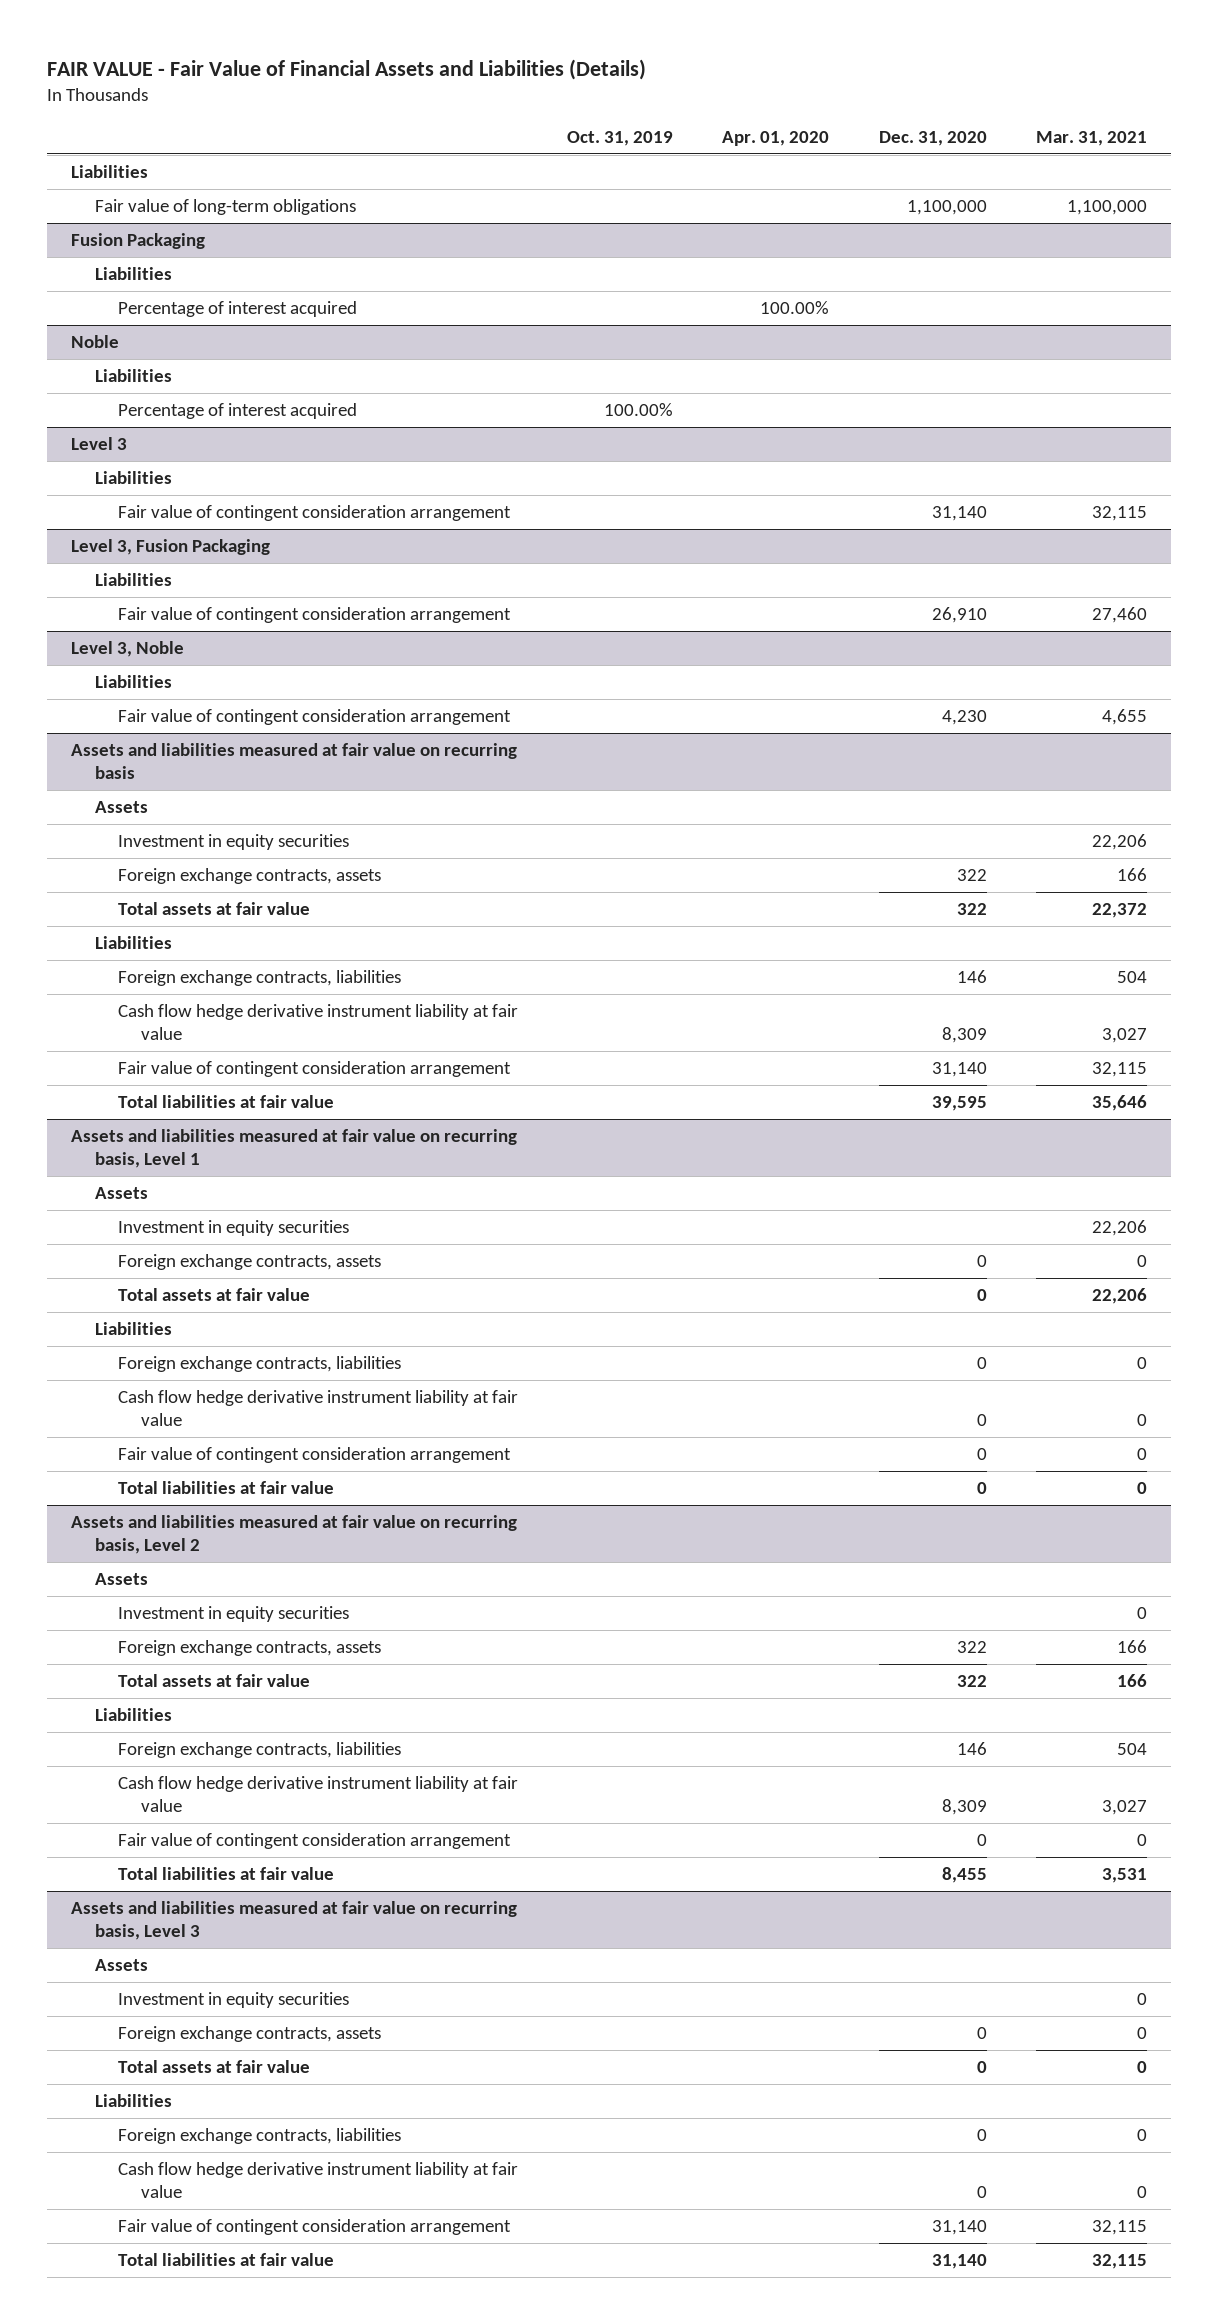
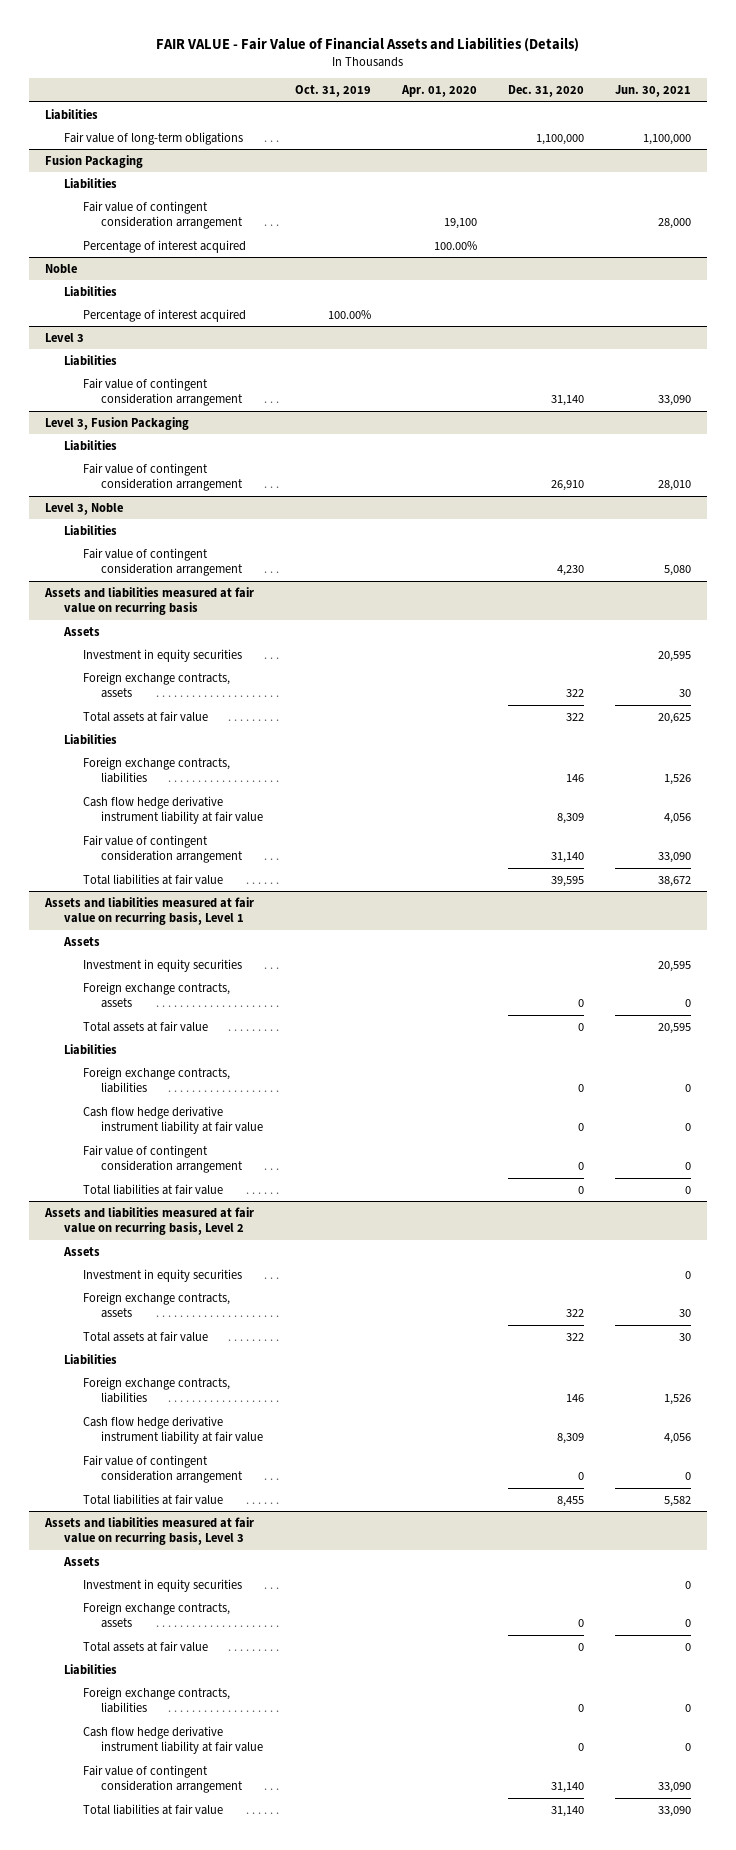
- | Oct. 31, 2019 | Apr. 01, 2020 | Dec. 31, 2020 | Mar. 31, 2021
+ | Oct. 31, 2019 | Apr. 01, 2020 | Dec. 31, 2020 | Jun. 30, 2021
@ Fusion Packaging
+ Fair value of contingent consideration arrangement | | 19,100 | | 28,000

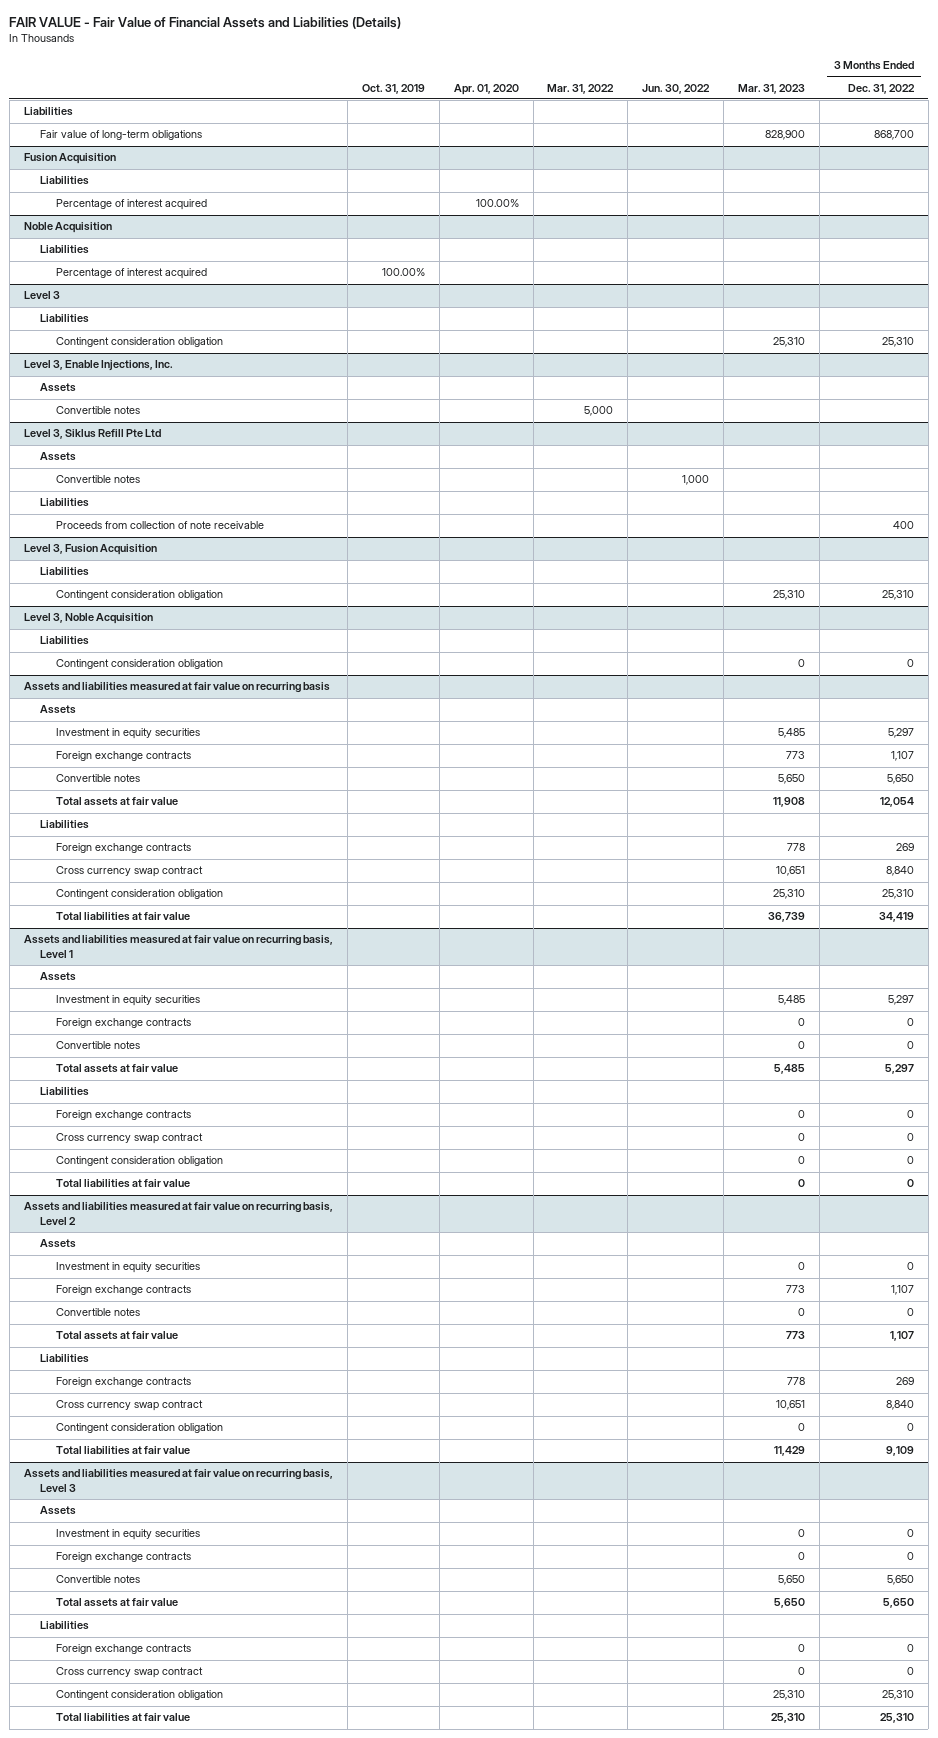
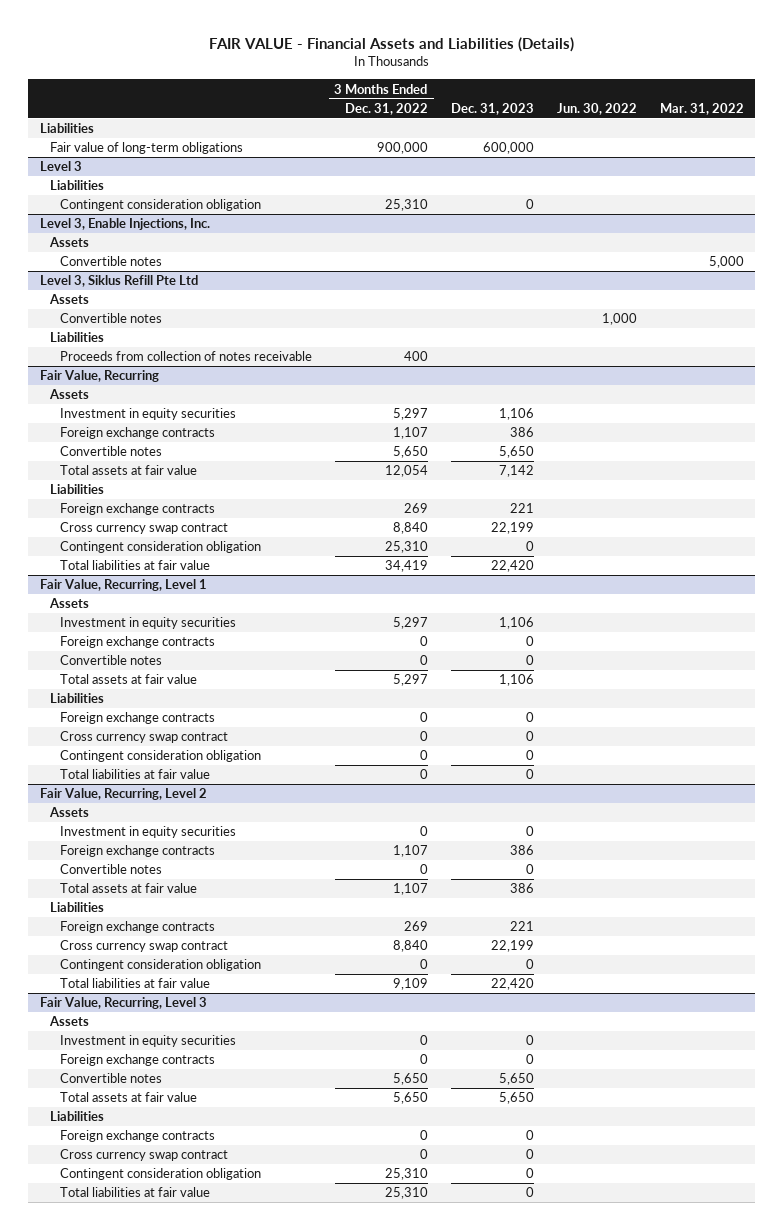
- FAIR VALUE - Fair Value of Financial Assets and Liabilities (Details)
+ FAIR VALUE - Financial Assets and Liabilities (Details)
- | Oct. 31, 2019 | Apr. 01, 2020 | Mar. 31, 2022 | Jun. 30, 2022 | Mar. 31, 2023 | 3 Months Ended Dec. 31, 2022
+ | 3 Months Ended Dec. 31, 2022 | Dec. 31, 2023 | Jun. 30, 2022 | Mar. 31, 2022
- Fair value of long-term obligations | | | | | 828,900 | 868,700
- Fusion Acquisition
- Liabilities
- Percentage of interest acquired | | 100.00% | | | |
- Noble Acquisition
- Liabilities
- Percentage of interest acquired | 100.00% | | | | |
+ Fair value of long-term obligations | 900,000 | 600,000 | |
@ Level 3, Siklus Refill Pte Ltd
- Proceeds from collection of note receivable | | | | | | 400
- Level 3, Fusion Acquisition
- Liabilities
- Contingent consideration obligation | | | | | 25,310 | 25,310
- Level 3, Noble Acquisition
- Liabilities
- Contingent consideration obligation | | | | | 0 | 0
- Assets and liabilities measured at fair value on recurring basis
@ Level 3, Siklus Refill Pte Ltd
+ Proceeds from collection of notes receivable | 400 | | |
+ Fair Value, Recurring
- Assets and liabilities measured at fair value on recurring basis, Level 1
+ Fair Value, Recurring, Level 1
- Assets and liabilities measured at fair value on recurring basis, Level 2
+ Fair Value, Recurring, Level 2
- Assets and liabilities measured at fair value on recurring basis, Level 3
+ Fair Value, Recurring, Level 3

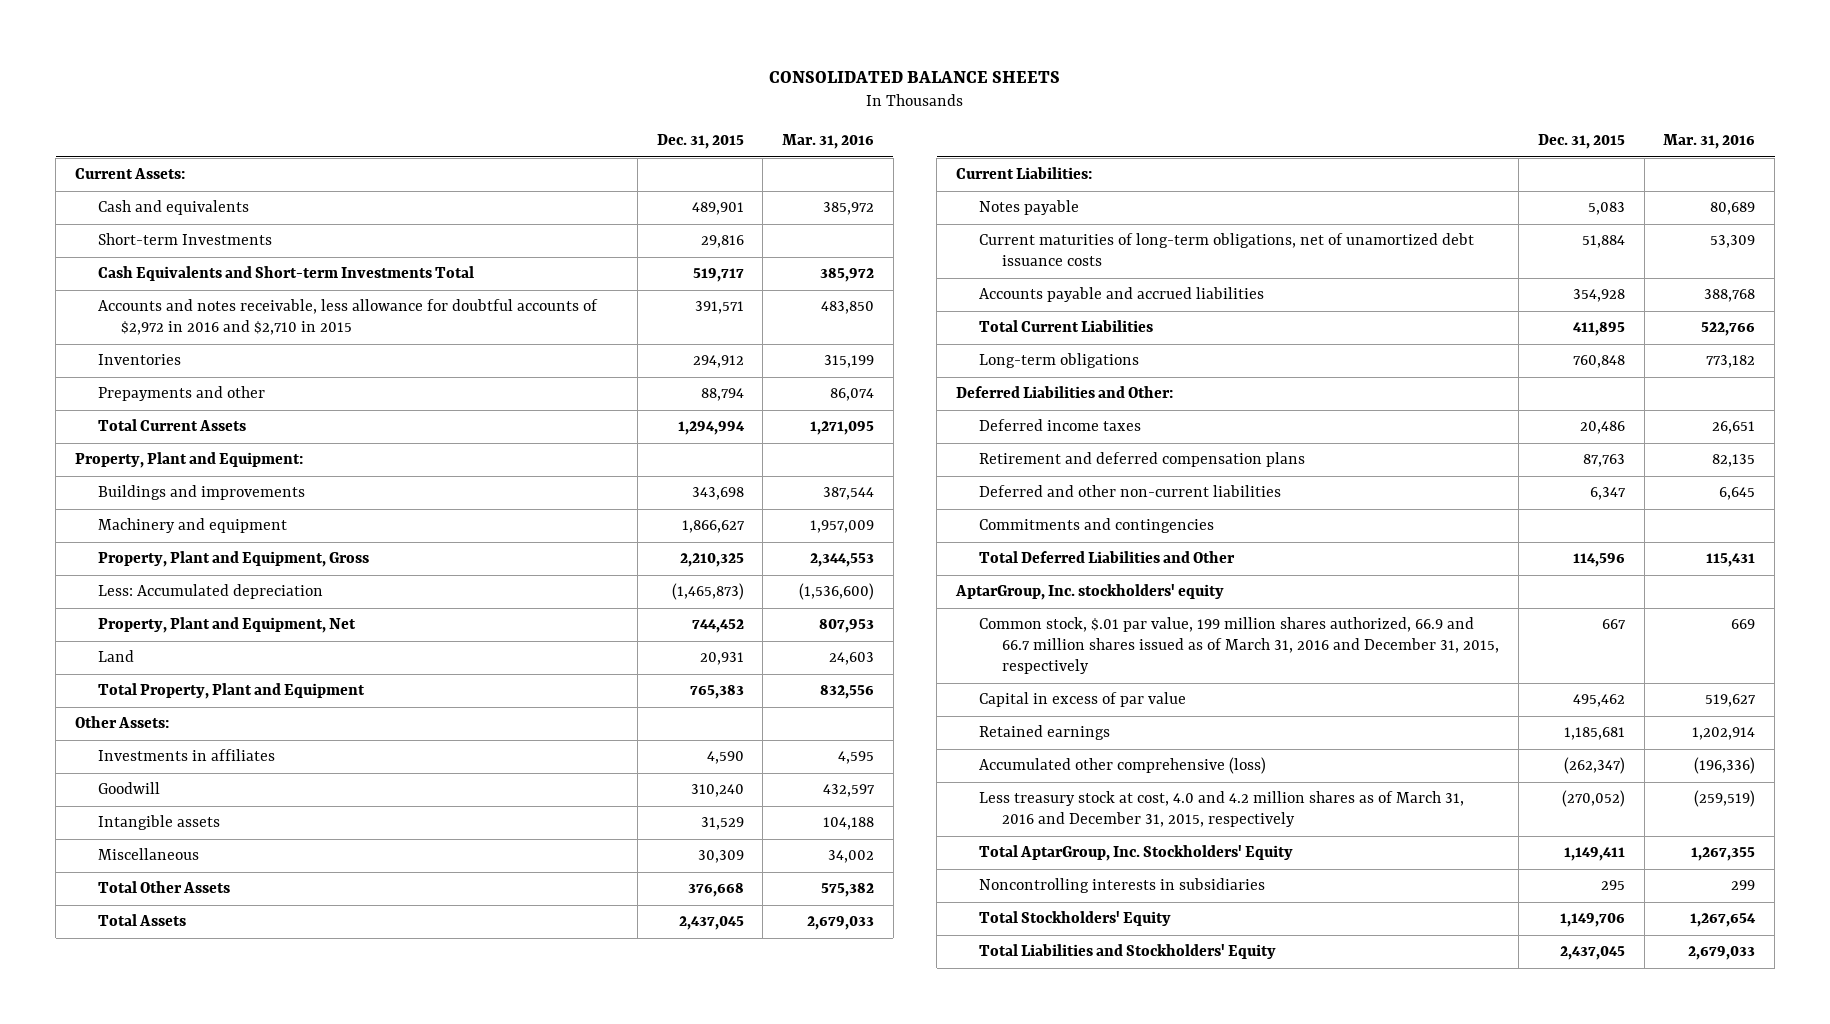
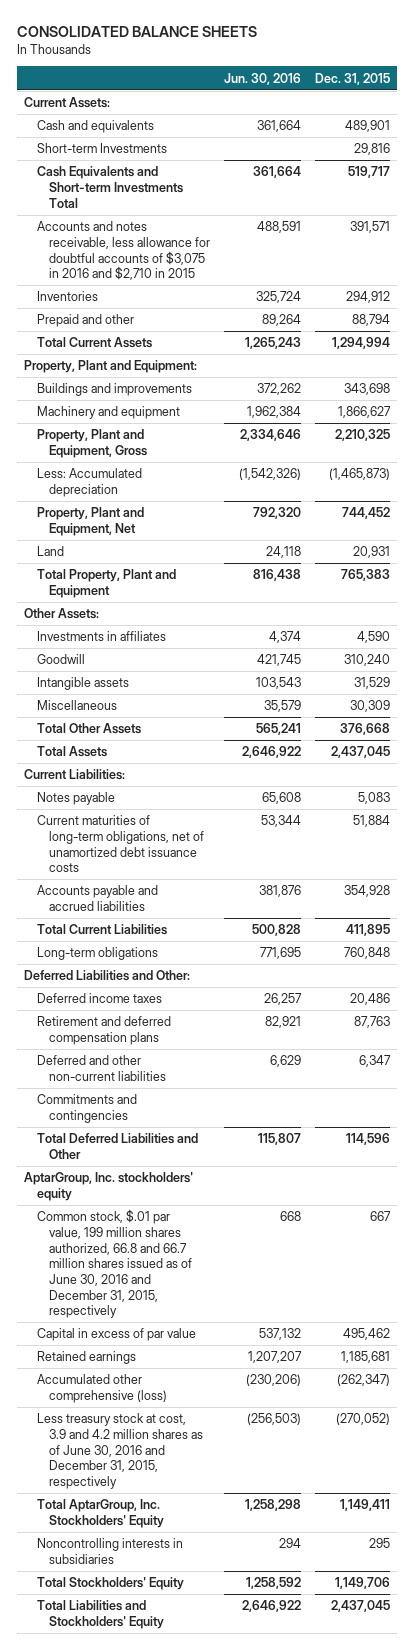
- | Dec. 31, 2015 | Mar. 31, 2016
+ | Jun. 30, 2016 | Dec. 31, 2015
- Accounts and notes receivable, less allowance for doubtful accounts of $2,972 in 2016 and $2,710 in 2015 | 391,571 | 483,850
+ Accounts and notes receivable, less allowance for doubtful accounts of $3,075 in 2016 and $2,710 in 2015 | 488,591 | 391,571
- Prepayments and other | 88,794 | 86,074
+ Prepaid and other | 89,264 | 88,794
- Common stock, $.01 par value, 199 million shares authorized, 66.9 and 66.7 million shares issued as of March 31, 2016 and December 31, 2015, respectively | 667 | 669
+ Common stock, $.01 par value, 199 million shares authorized, 66.8 and 66.7 million shares issued as of June 30, 2016 and December 31, 2015, respectively | 668 | 667
- Less treasury stock at cost, 4.0 and 4.2 million shares as of March 31, 2016 and December 31, 2015, respectively | (270,052) | (259,519)
+ Less treasury stock at cost, 3.9 and 4.2 million shares as of June 30, 2016 and December 31, 2015, respectively | (256,503) | (270,052)

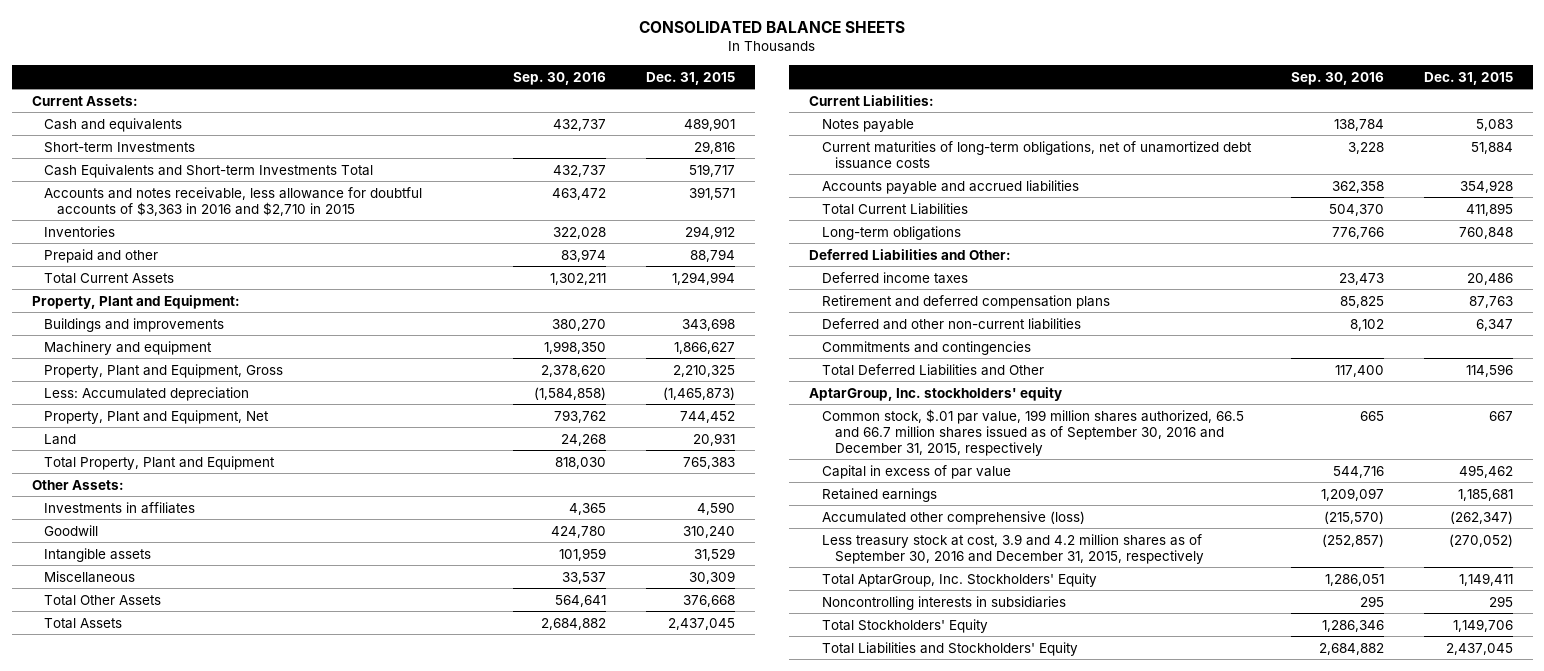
- | Jun. 30, 2016 | Dec. 31, 2015
+ | Sep. 30, 2016 | Dec. 31, 2015
- Accounts and notes receivable, less allowance for doubtful accounts of $3,075 in 2016 and $2,710 in 2015 | 488,591 | 391,571
+ Accounts and notes receivable, less allowance for doubtful accounts of $3,363 in 2016 and $2,710 in 2015 | 463,472 | 391,571
- Common stock, $.01 par value, 199 million shares authorized, 66.8 and 66.7 million shares issued as of June 30, 2016 and December 31, 2015, respectively | 668 | 667
+ Common stock, $.01 par value, 199 million shares authorized, 66.5 and 66.7 million shares issued as of September 30, 2016 and December 31, 2015, respectively | 665 | 667
- Less treasury stock at cost, 3.9 and 4.2 million shares as of June 30, 2016 and December 31, 2015, respectively | (256,503) | (270,052)
+ Less treasury stock at cost, 3.9 and 4.2 million shares as of September 30, 2016 and December 31, 2015, respectively | (252,857) | (270,052)

